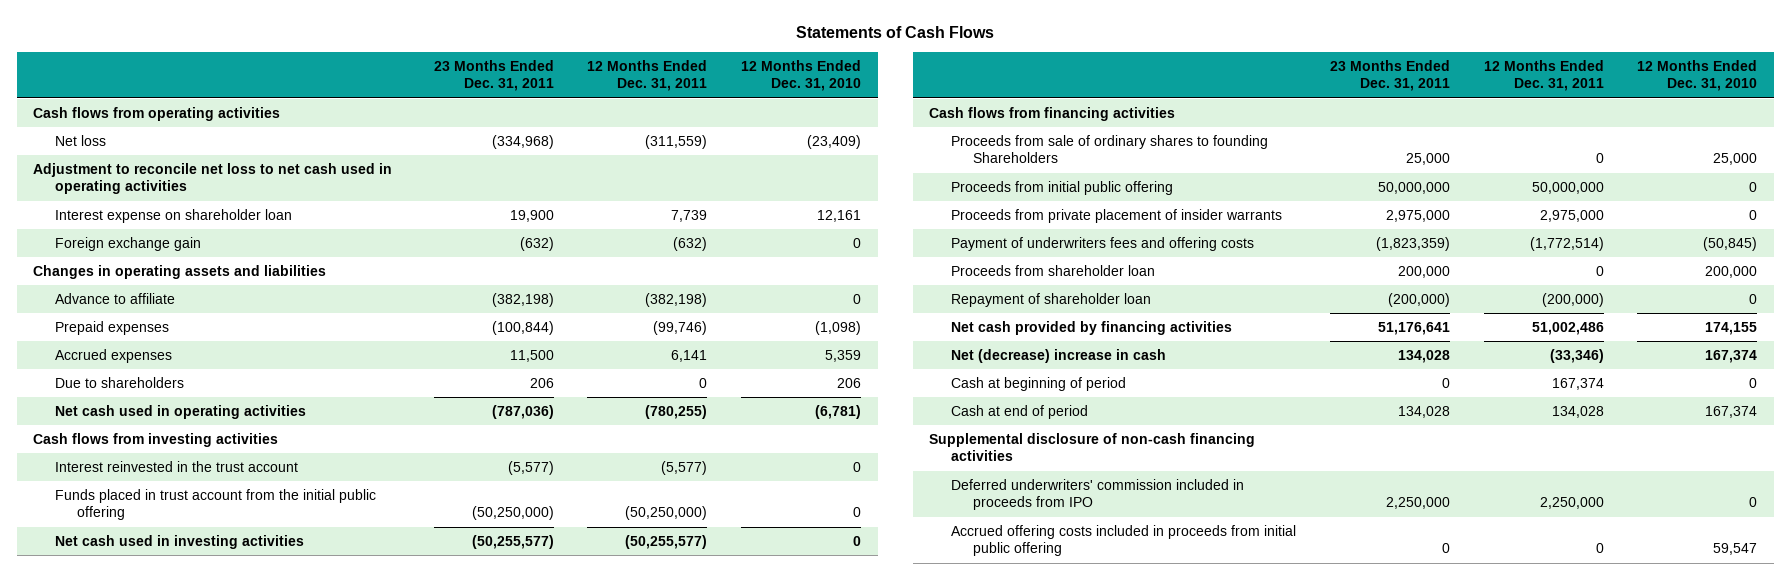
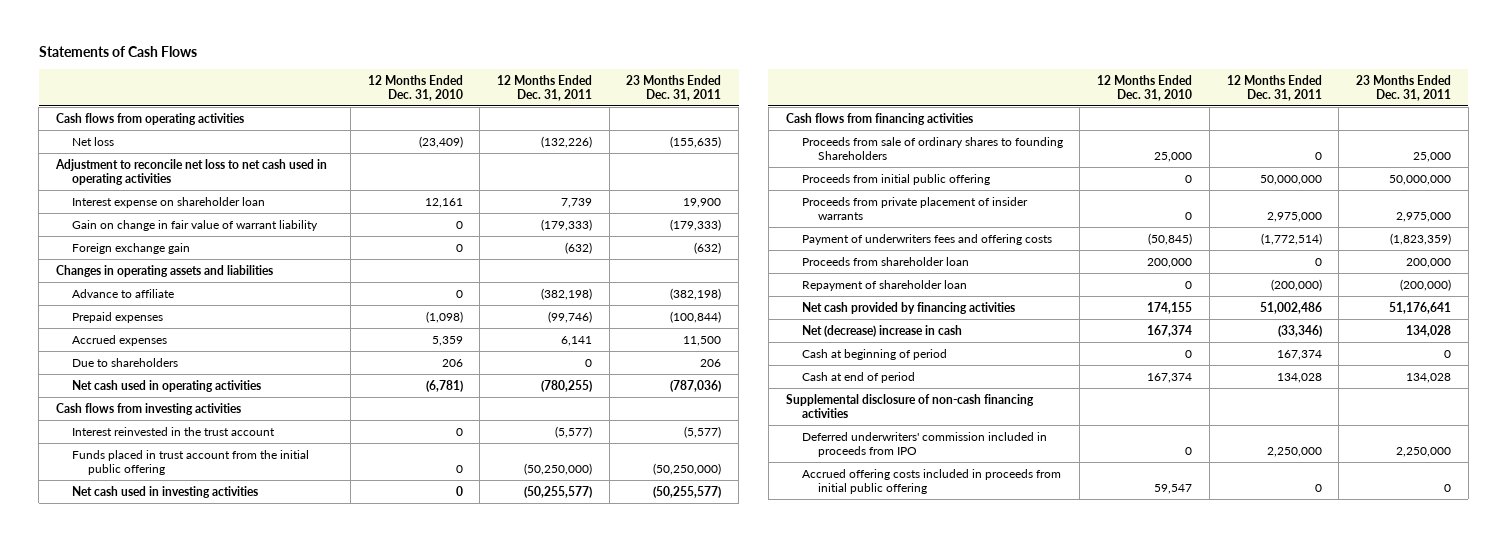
- | 23 Months Ended Dec. 31, 2011 | 12 Months Ended Dec. 31, 2011 | 12 Months Ended Dec. 31, 2010
+ | 12 Months Ended Dec. 31, 2010 | 12 Months Ended Dec. 31, 2011 | 23 Months Ended Dec. 31, 2011
- Net loss | (334,968) | (311,559) | (23,409)
+ Net loss | (23,409) | (132,226) | (155,635)
+ Gain on change in fair value of warrant liability | 0 | (179,333) | (179,333)

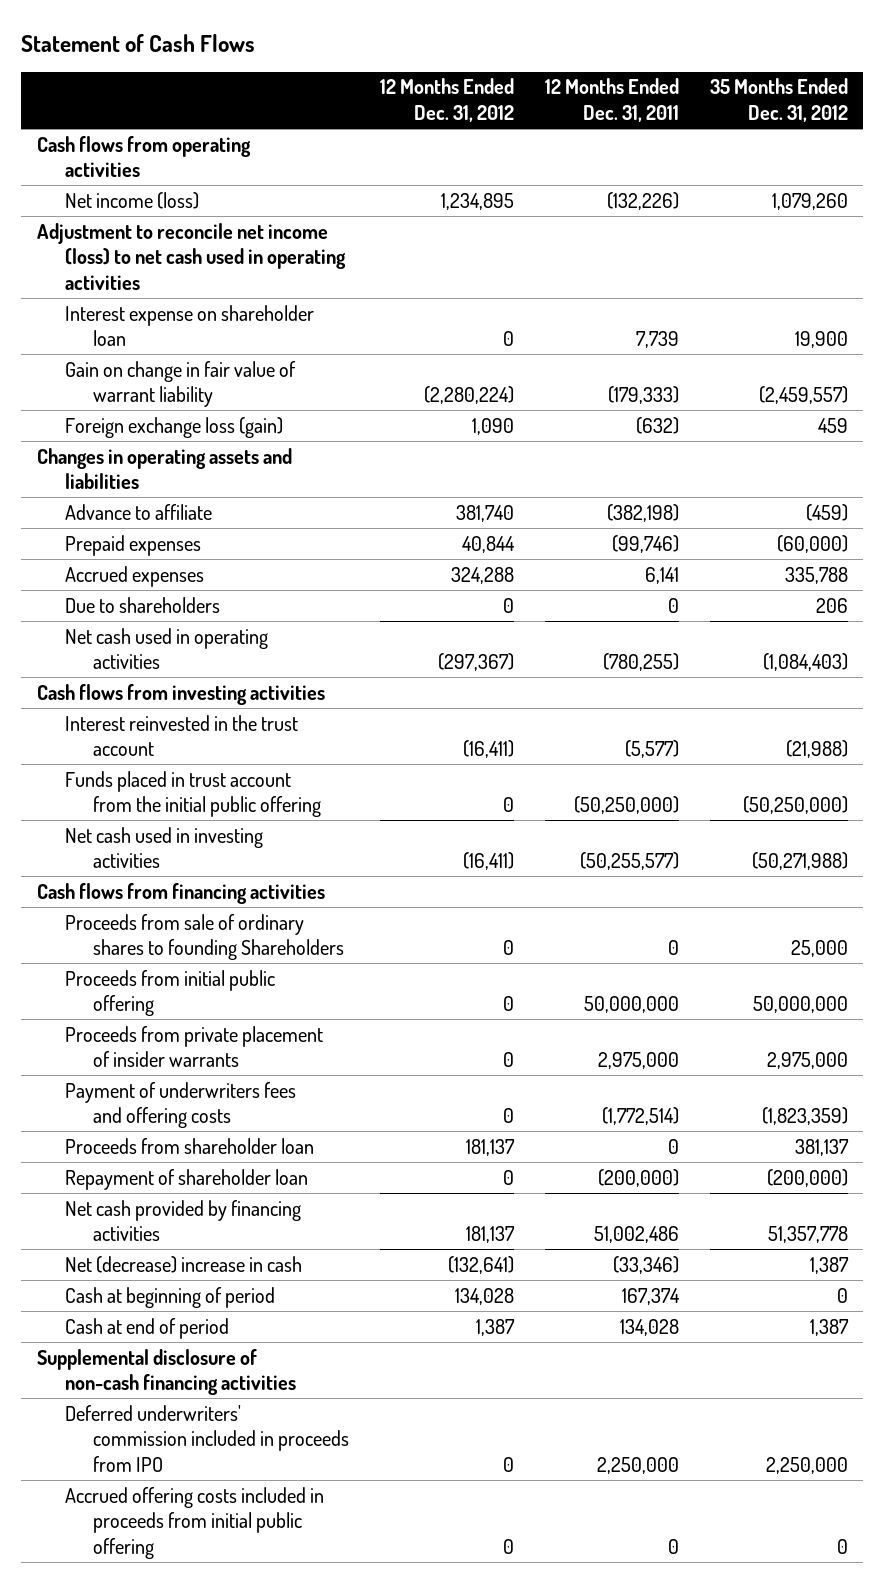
- Statements of Cash Flows
+ Statement of Cash Flows
- | 12 Months Ended Dec. 31, 2010 | 12 Months Ended Dec. 31, 2011 | 23 Months Ended Dec. 31, 2011
+ | 12 Months Ended Dec. 31, 2012 | 12 Months Ended Dec. 31, 2011 | 35 Months Ended Dec. 31, 2012
- Net loss | (23,409) | (132,226) | (155,635)
- Adjustment to reconcile net loss to net cash used in operating activities
+ Net income (loss) | 1,234,895 | (132,226) | 1,079,260
+ Adjustment to reconcile net income (loss) to net cash used in operating activities
- Foreign exchange gain | 0 | (632) | (632)
+ Foreign exchange loss (gain) | 1,090 | (632) | 459

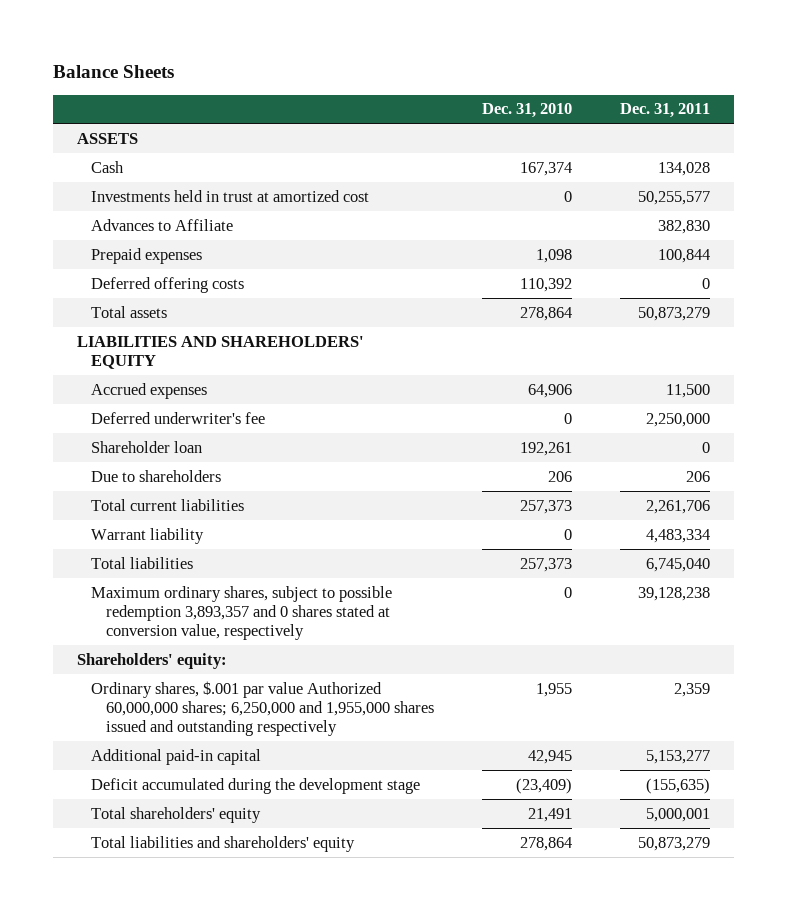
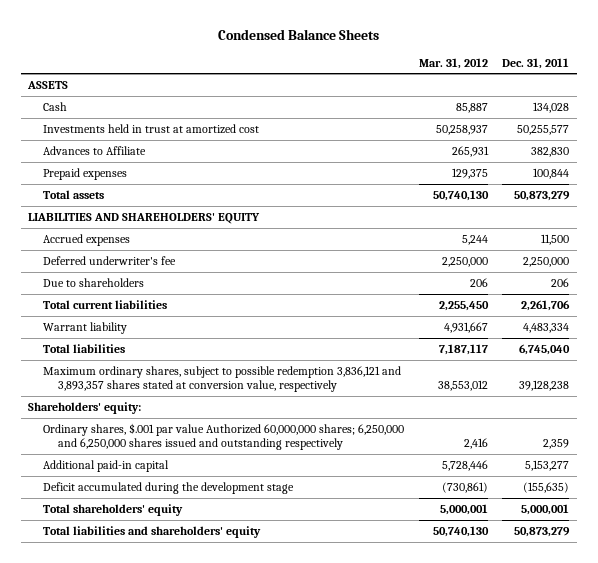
- Balance Sheets
+ Condensed Balance Sheets
- | Dec. 31, 2010 | Dec. 31, 2011
+ | Mar. 31, 2012 | Dec. 31, 2011
- Deferred offering costs | 110,392 | 0
- Shareholder loan | 192,261 | 0
- Maximum ordinary shares, subject to possible redemption 3,893,357 and 0 shares stated at conversion value, respectively | 0 | 39,128,238
+ Maximum ordinary shares, subject to possible redemption 3,836,121 and 3,893,357 shares stated at conversion value, respectively | 38,553,012 | 39,128,238
- Ordinary shares, $.001 par value Authorized 60,000,000 shares; 6,250,000 and 1,955,000 shares issued and outstanding respectively | 1,955 | 2,359
+ Ordinary shares, $.001 par value Authorized 60,000,000 shares; 6,250,000 and 6,250,000 shares issued and outstanding respectively | 2,416 | 2,359

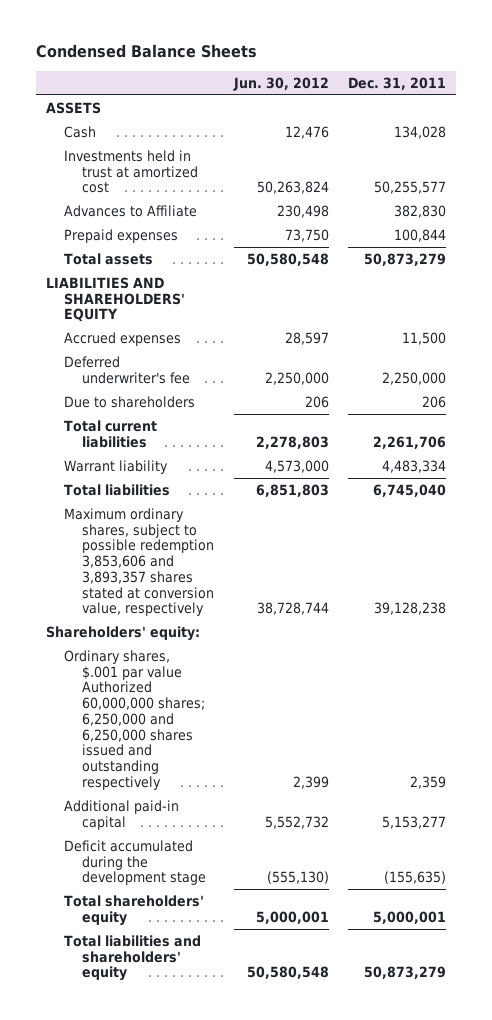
- | Mar. 31, 2012 | Dec. 31, 2011
+ | Jun. 30, 2012 | Dec. 31, 2011
- Maximum ordinary shares, subject to possible redemption 3,836,121 and 3,893,357 shares stated at conversion value, respectively | 38,553,012 | 39,128,238
+ Maximum ordinary shares, subject to possible redemption 3,853,606 and 3,893,357 shares stated at conversion value, respectively | 38,728,744 | 39,128,238

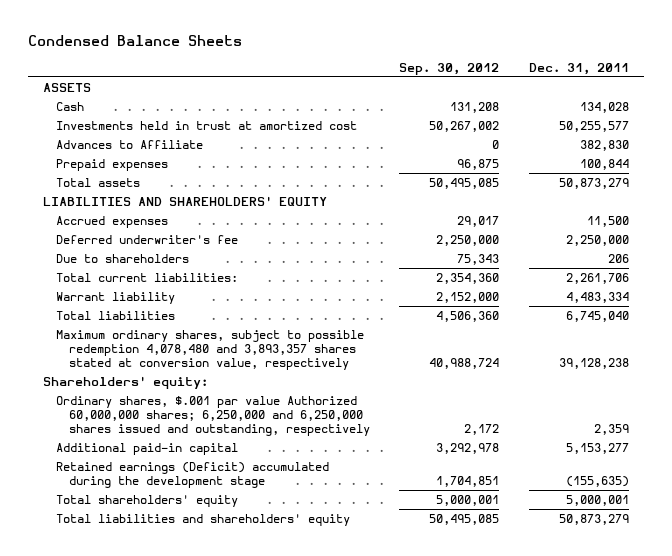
- | Jun. 30, 2012 | Dec. 31, 2011
+ | Sep. 30, 2012 | Dec. 31, 2011
- Total current liabilities | 2,278,803 | 2,261,706
+ Total current liabilities: | 2,354,360 | 2,261,706
- Maximum ordinary shares, subject to possible redemption 3,853,606 and 3,893,357 shares stated at conversion value, respectively | 38,728,744 | 39,128,238
+ Maximum ordinary shares, subject to possible redemption 4,078,480 and 3,893,357 shares stated at conversion value, respectively | 40,988,724 | 39,128,238
- Ordinary shares, $.001 par value Authorized 60,000,000 shares; 6,250,000 and 6,250,000 shares issued and outstanding respectively | 2,399 | 2,359
+ Ordinary shares, $.001 par value Authorized 60,000,000 shares; 6,250,000 and 6,250,000 shares issued and outstanding, respectively | 2,172 | 2,359
- Deficit accumulated during the development stage | (555,130) | (155,635)
+ Retained earnings (Deficit) accumulated during the development stage | 1,704,851 | (155,635)

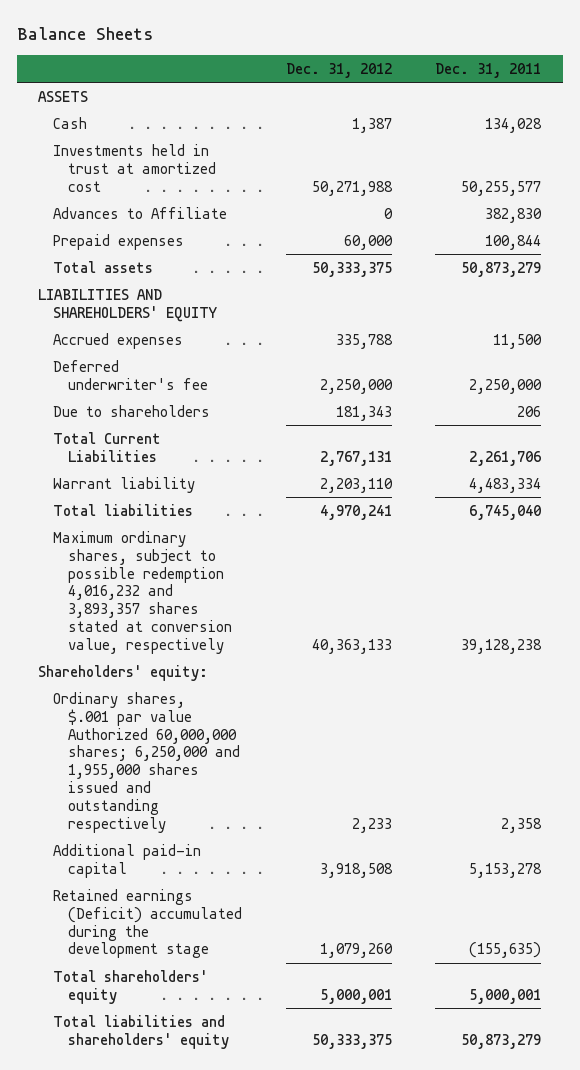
- Condensed Balance Sheets
+ Balance Sheets
- | Sep. 30, 2012 | Dec. 31, 2011
+ | Dec. 31, 2012 | Dec. 31, 2011
- Total current liabilities: | 2,354,360 | 2,261,706
+ Total Current Liabilities | 2,767,131 | 2,261,706
- Maximum ordinary shares, subject to possible redemption 4,078,480 and 3,893,357 shares stated at conversion value, respectively | 40,988,724 | 39,128,238
+ Maximum ordinary shares, subject to possible redemption 4,016,232 and 3,893,357 shares stated at conversion value, respectively | 40,363,133 | 39,128,238
- Ordinary shares, $.001 par value Authorized 60,000,000 shares; 6,250,000 and 6,250,000 shares issued and outstanding, respectively | 2,172 | 2,359
- Additional paid-in capital | 3,292,978 | 5,153,277
+ Ordinary shares, $.001 par value Authorized 60,000,000 shares; 6,250,000 and 1,955,000 shares issued and outstanding respectively | 2,233 | 2,358
+ Additional paid-in capital | 3,918,508 | 5,153,278

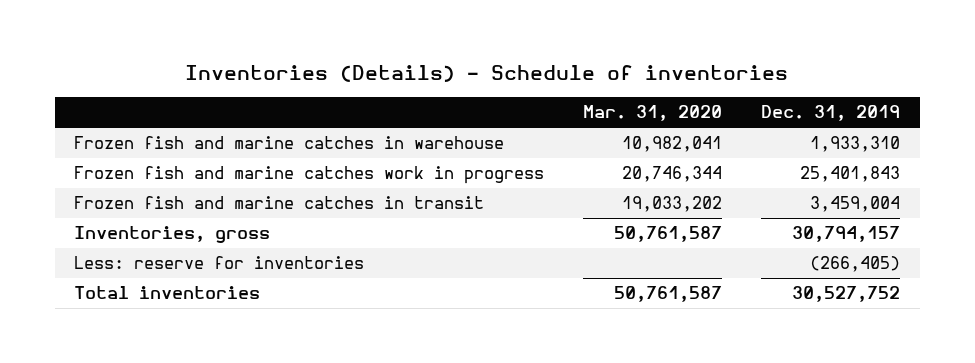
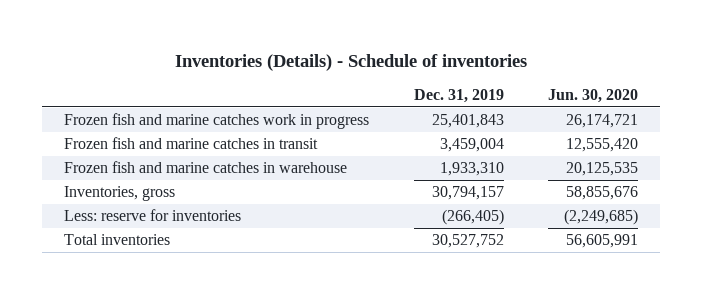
- | Mar. 31, 2020 | Dec. 31, 2019
+ | Dec. 31, 2019 | Jun. 30, 2020
moved down: Frozen fish and marine catches in warehouse | 1,933,310 | 20,125,535

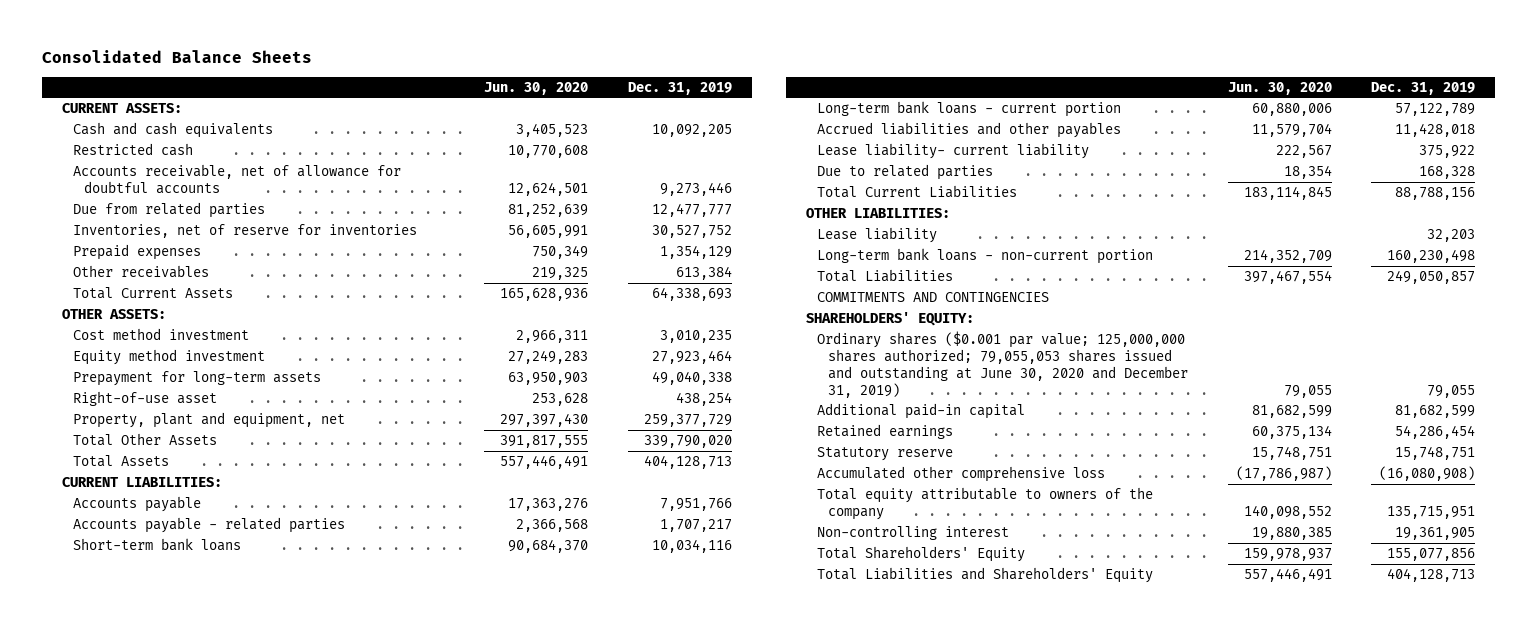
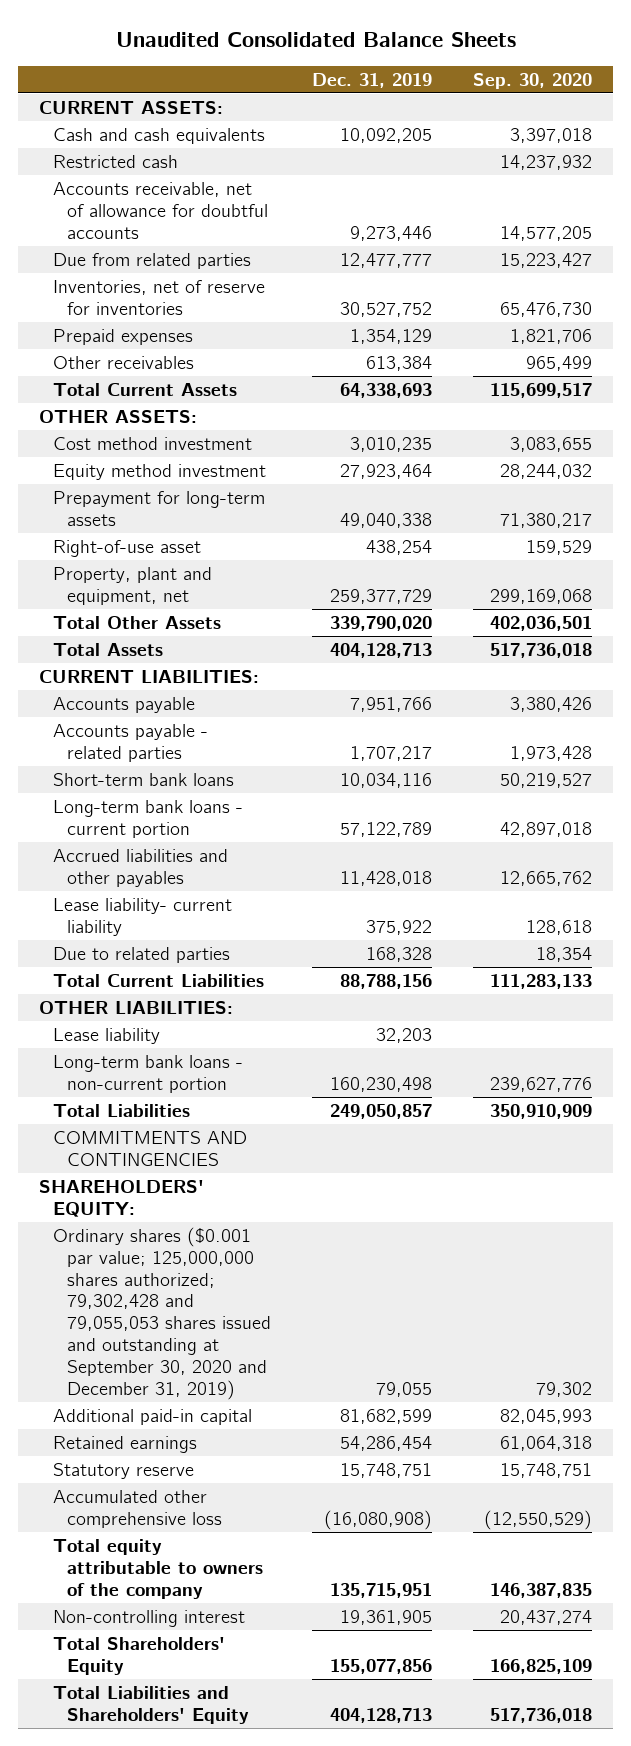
- Consolidated Balance Sheets
+ Unaudited Consolidated Balance Sheets
- | Jun. 30, 2020 | Dec. 31, 2019
+ | Dec. 31, 2019 | Sep. 30, 2020
- Ordinary shares ($0.001 par value; 125,000,000 shares authorized; 79,055,053 shares issued and outstanding at June 30, 2020 and December 31, 2019) | 79,055 | 79,055
+ Ordinary shares ($0.001 par value; 125,000,000 shares authorized; 79,302,428 and 79,055,053 shares issued and outstanding at September 30, 2020 and December 31, 2019) | 79,055 | 79,302

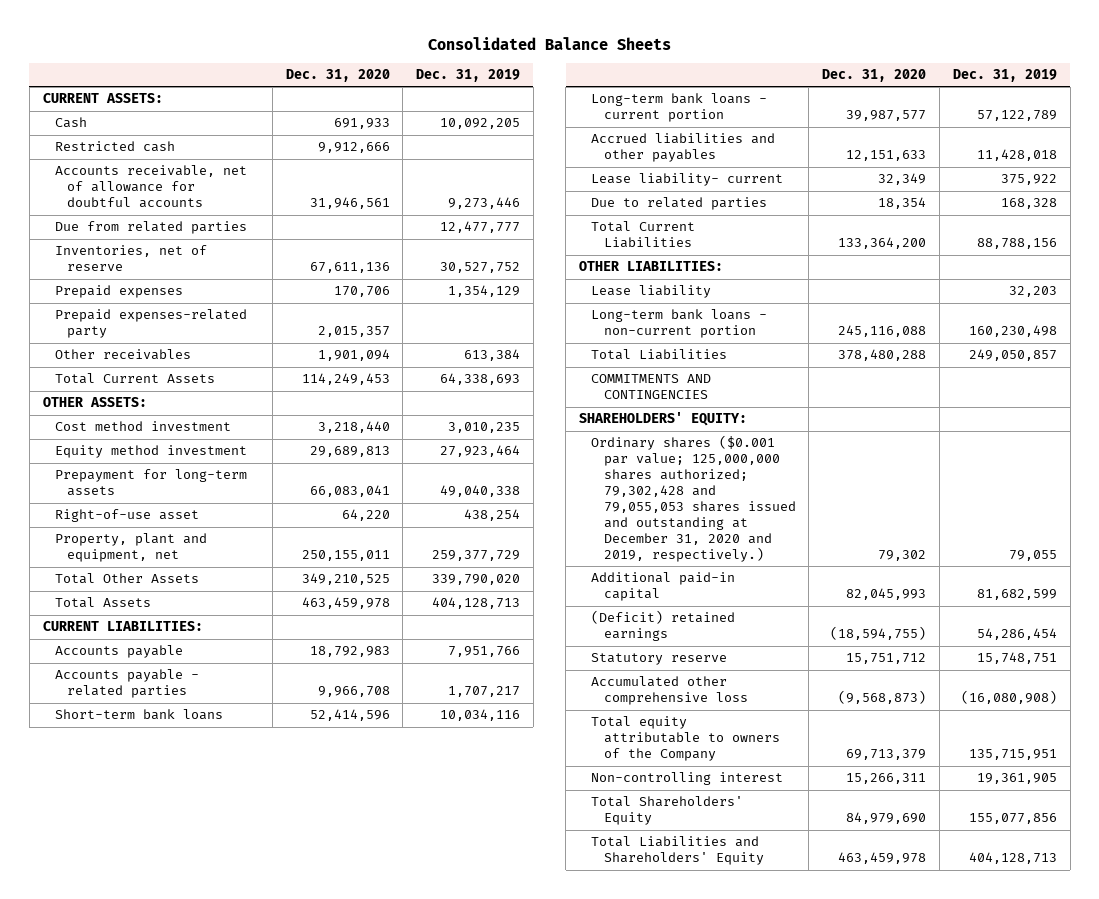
- Unaudited Consolidated Balance Sheets
+ Consolidated Balance Sheets
- | Dec. 31, 2019 | Sep. 30, 2020
+ | Dec. 31, 2020 | Dec. 31, 2019
- Cash and cash equivalents | 10,092,205 | 3,397,018
+ Cash | 691,933 | 10,092,205
- Inventories, net of reserve for inventories | 30,527,752 | 65,476,730
+ Inventories, net of reserve | 67,611,136 | 30,527,752
+ Prepaid expenses-related party | 2,015,357 |
- Lease liability- current liability | 375,922 | 128,618
+ Lease liability- current | 32,349 | 375,922
- Ordinary shares ($0.001 par value; 125,000,000 shares authorized; 79,302,428 and 79,055,053 shares issued and outstanding at September 30, 2020 and December 31, 2019) | 79,055 | 79,302
+ Ordinary shares ($0.001 par value; 125,000,000 shares authorized; 79,302,428 and 79,055,053 shares issued and outstanding at December 31, 2020 and 2019, respectively.) | 79,302 | 79,055
- Retained earnings | 54,286,454 | 61,064,318
+ (Deficit) retained earnings | (18,594,755) | 54,286,454
- Total equity attributable to owners of the company | 135,715,951 | 146,387,835
+ Total equity attributable to owners of the Company | 69,713,379 | 135,715,951

